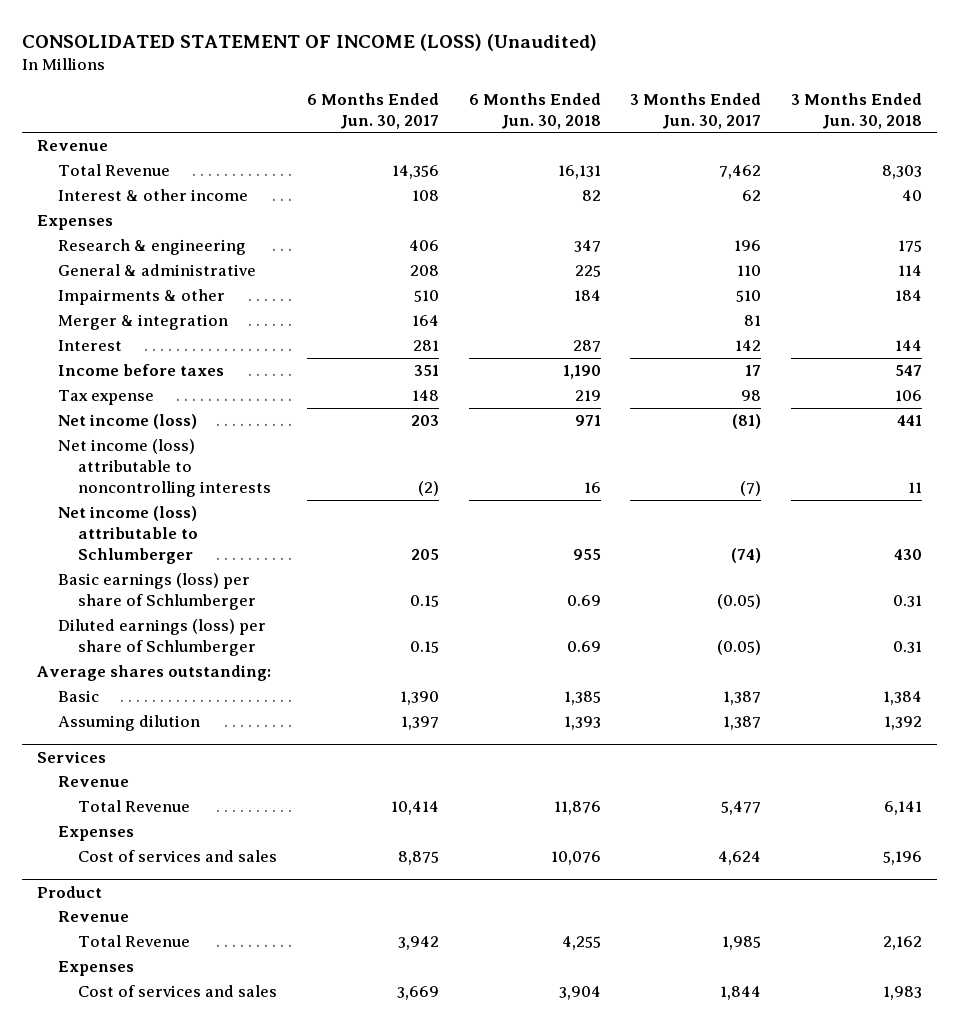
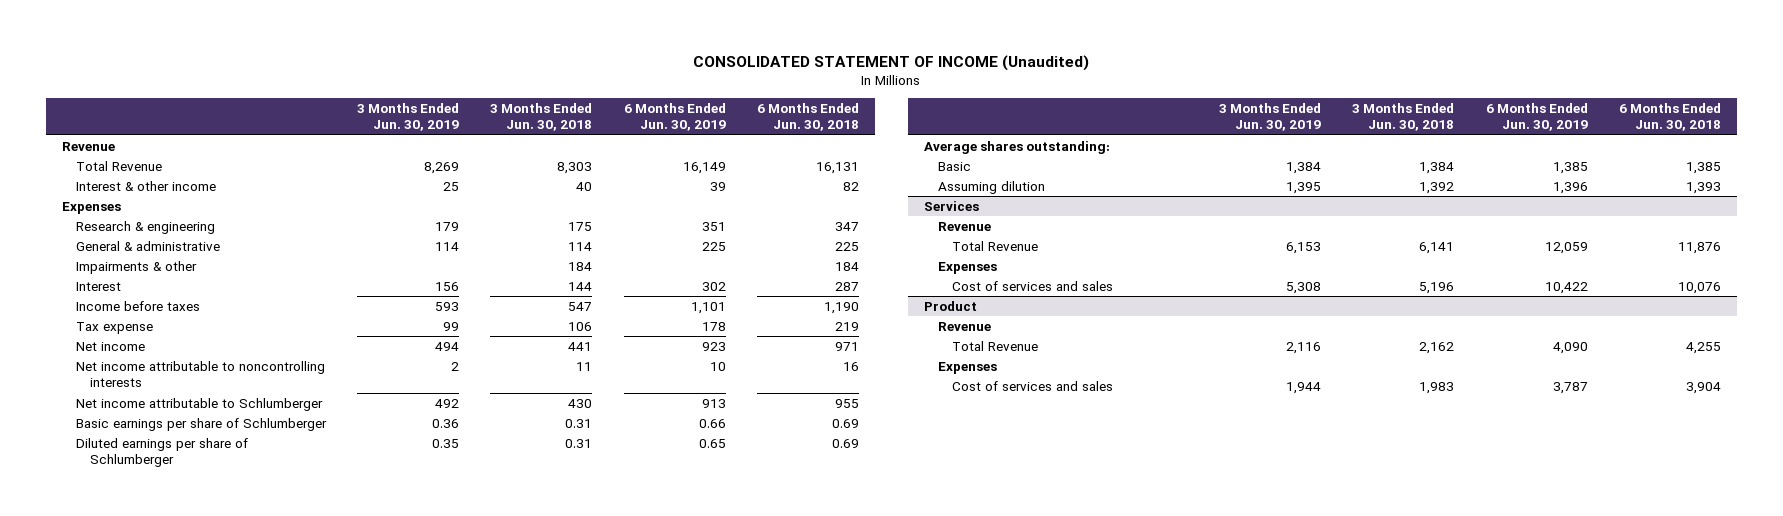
- CONSOLIDATED STATEMENT OF INCOME (LOSS) (Unaudited)
+ CONSOLIDATED STATEMENT OF INCOME (Unaudited)
- | 6 Months Ended Jun. 30, 2017 | 6 Months Ended Jun. 30, 2018 | 3 Months Ended Jun. 30, 2017 | 3 Months Ended Jun. 30, 2018
+ | 3 Months Ended Jun. 30, 2019 | 3 Months Ended Jun. 30, 2018 | 6 Months Ended Jun. 30, 2019 | 6 Months Ended Jun. 30, 2018
- Merger & integration | 164 | | 81 |
- Net income (loss) | 203 | 971 | (81) | 441
- Net income (loss) attributable to noncontrolling interests | (2) | 16 | (7) | 11
- Net income (loss) attributable to Schlumberger | 205 | 955 | (74) | 430
- Basic earnings (loss) per share of Schlumberger | 0.15 | 0.69 | (0.05) | 0.31
- Diluted earnings (loss) per share of Schlumberger | 0.15 | 0.69 | (0.05) | 0.31
+ Net income | 494 | 441 | 923 | 971
+ Net income attributable to noncontrolling interests | 2 | 11 | 10 | 16
+ Net income attributable to Schlumberger | 492 | 430 | 913 | 955
+ Basic earnings per share of Schlumberger | 0.36 | 0.31 | 0.66 | 0.69
+ Diluted earnings per share of Schlumberger | 0.35 | 0.31 | 0.65 | 0.69

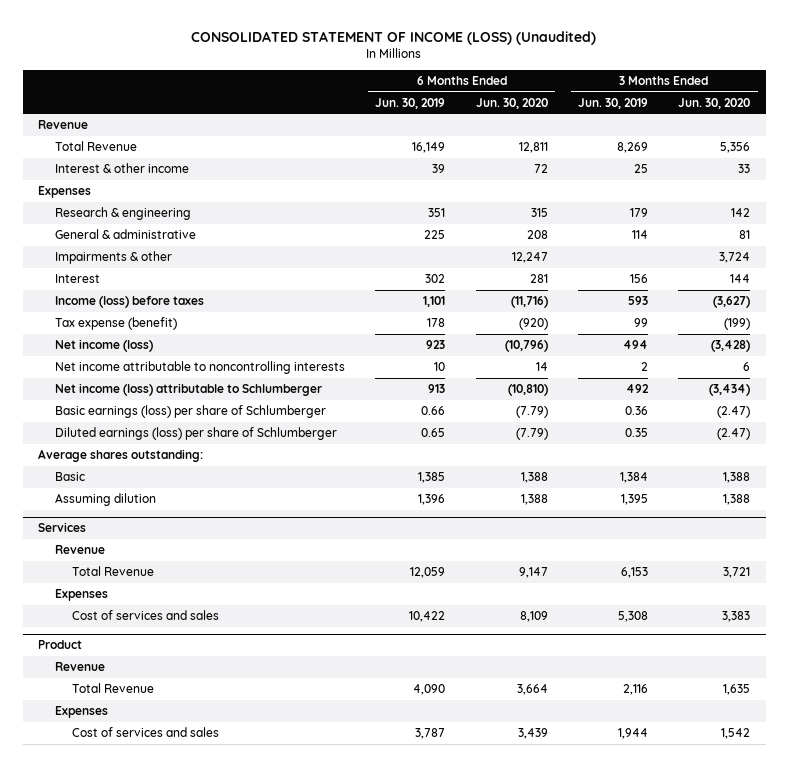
- CONSOLIDATED STATEMENT OF INCOME (Unaudited)
+ CONSOLIDATED STATEMENT OF INCOME (LOSS) (Unaudited)
- | 3 Months Ended Jun. 30, 2019 | 3 Months Ended Jun. 30, 2018 | 6 Months Ended Jun. 30, 2019 | 6 Months Ended Jun. 30, 2018
+ | 6 Months Ended Jun. 30, 2019 | 6 Months Ended Jun. 30, 2020 | 3 Months Ended Jun. 30, 2019 | 3 Months Ended Jun. 30, 2020
- Income before taxes | 593 | 547 | 1,101 | 1,190
- Tax expense | 99 | 106 | 178 | 219
- Net income | 494 | 441 | 923 | 971
+ Income (loss) before taxes | 1,101 | (11,716) | 593 | (3,627)
+ Tax expense (benefit) | 178 | (920) | 99 | (199)
+ Net income (loss) | 923 | (10,796) | 494 | (3,428)
- Net income attributable to Schlumberger | 492 | 430 | 913 | 955
- Basic earnings per share of Schlumberger | 0.36 | 0.31 | 0.66 | 0.69
- Diluted earnings per share of Schlumberger | 0.35 | 0.31 | 0.65 | 0.69
+ Net income (loss) attributable to Schlumberger | 913 | (10,810) | 492 | (3,434)
+ Basic earnings (loss) per share of Schlumberger | 0.66 | (7.79) | 0.36 | (2.47)
+ Diluted earnings (loss) per share of Schlumberger | 0.65 | (7.79) | 0.35 | (2.47)

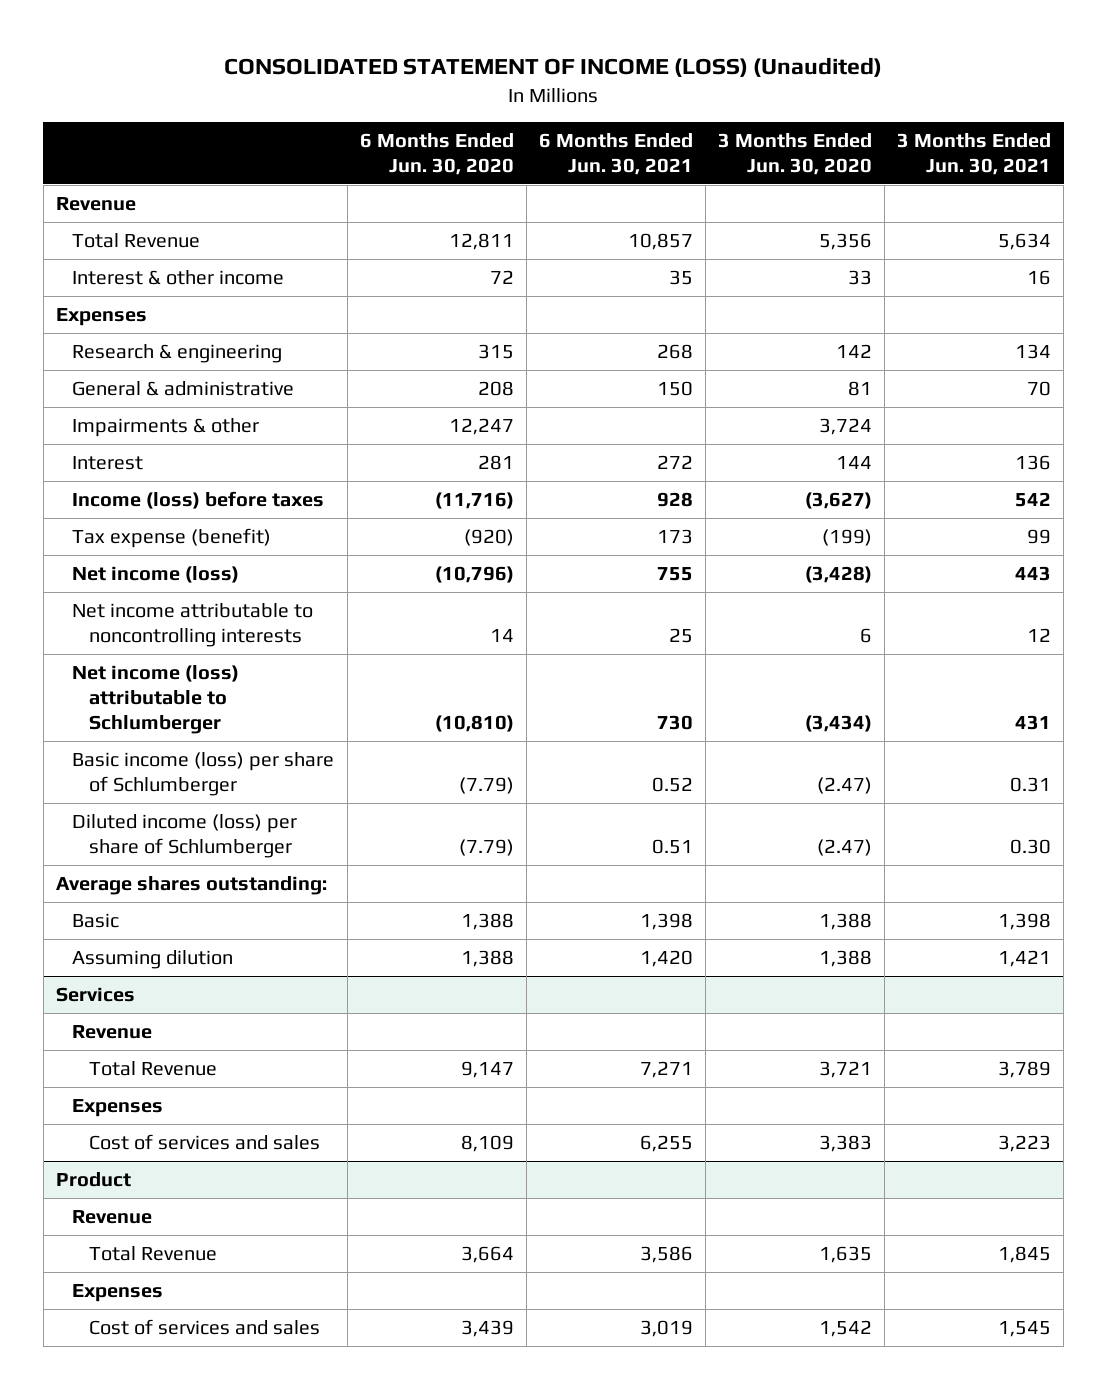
- | 6 Months Ended Jun. 30, 2019 | 6 Months Ended Jun. 30, 2020 | 3 Months Ended Jun. 30, 2019 | 3 Months Ended Jun. 30, 2020
+ | 6 Months Ended Jun. 30, 2020 | 6 Months Ended Jun. 30, 2021 | 3 Months Ended Jun. 30, 2020 | 3 Months Ended Jun. 30, 2021
- Basic earnings (loss) per share of Schlumberger | 0.66 | (7.79) | 0.36 | (2.47)
- Diluted earnings (loss) per share of Schlumberger | 0.65 | (7.79) | 0.35 | (2.47)
+ Basic income (loss) per share of Schlumberger | (7.79) | 0.52 | (2.47) | 0.31
+ Diluted income (loss) per share of Schlumberger | (7.79) | 0.51 | (2.47) | 0.30

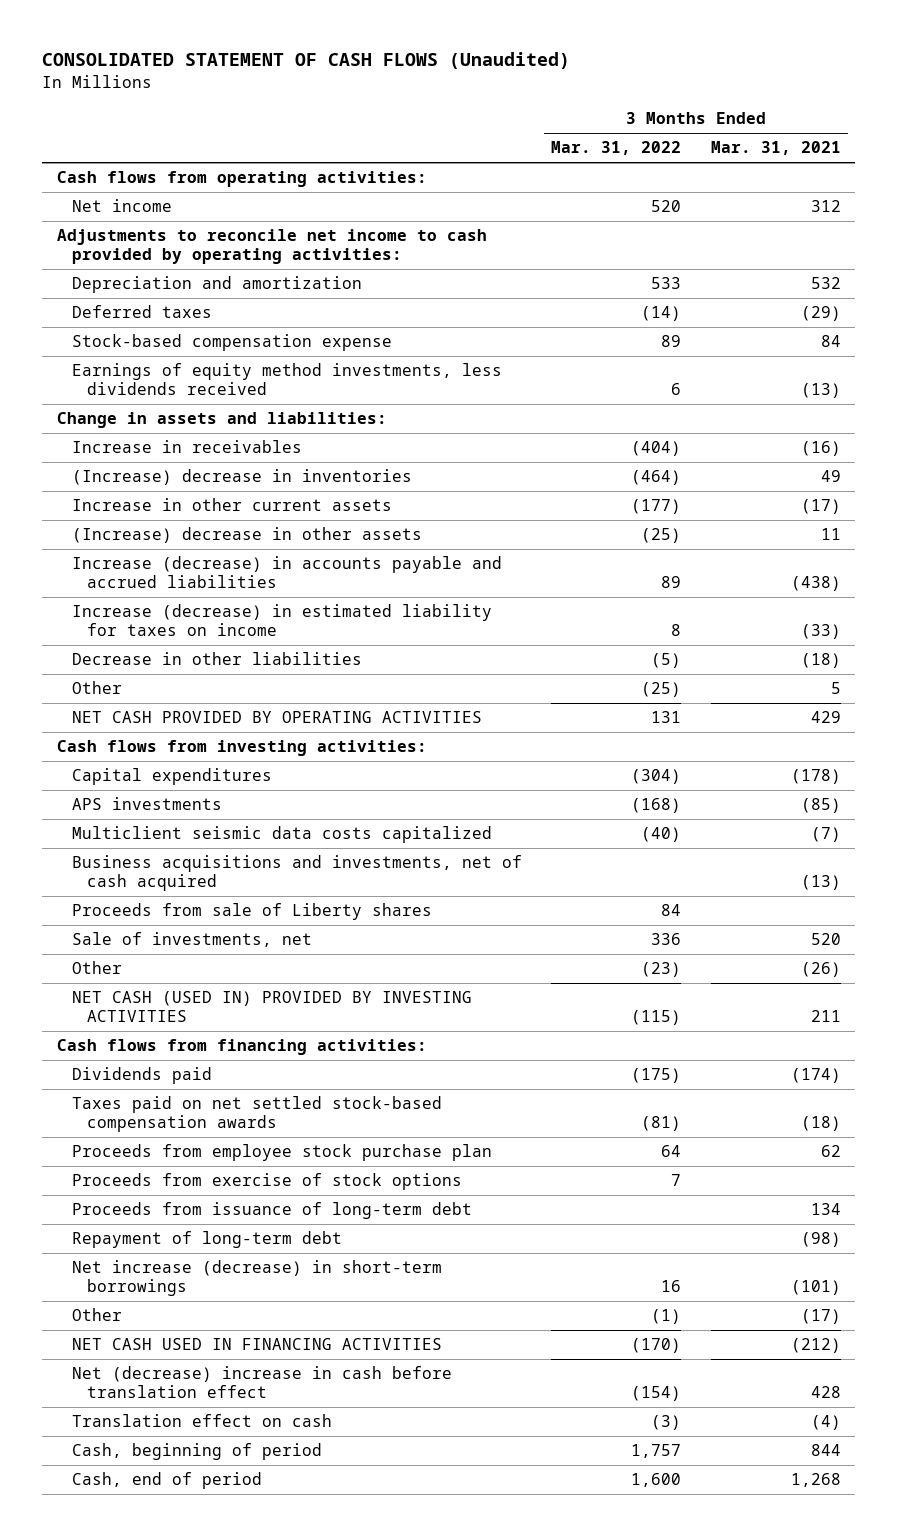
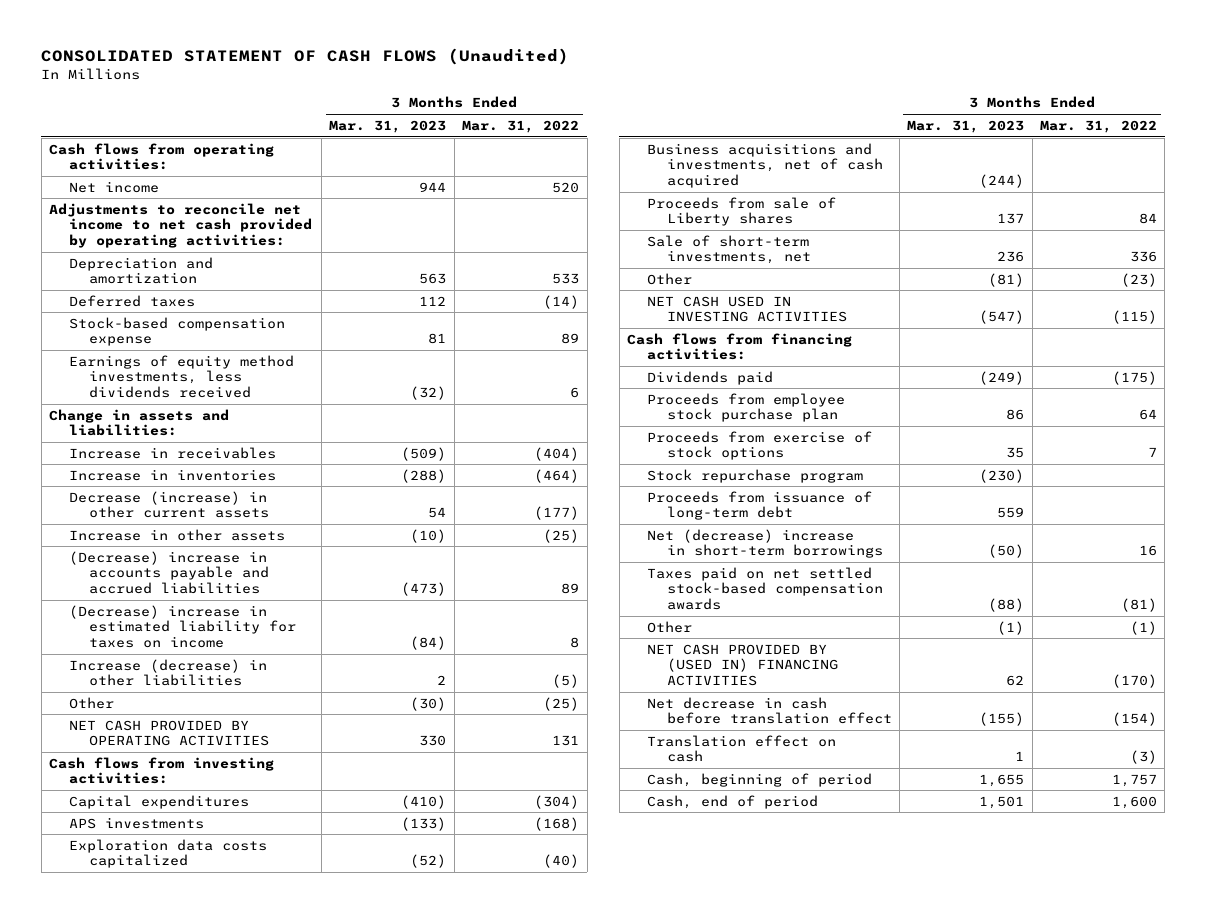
- | 3 Months Ended Mar. 31, 2022 | 3 Months Ended Mar. 31, 2021
+ | 3 Months Ended Mar. 31, 2023 | 3 Months Ended Mar. 31, 2022
- Adjustments to reconcile net income to cash provided by operating activities:
+ Adjustments to reconcile net income to net cash provided by operating activities:
- (Increase) decrease in inventories | (464) | 49
- Increase in other current assets | (177) | (17)
- (Increase) decrease in other assets | (25) | 11
- Increase (decrease) in accounts payable and accrued liabilities | 89 | (438)
- Increase (decrease) in estimated liability for taxes on income | 8 | (33)
- Decrease in other liabilities | (5) | (18)
+ Increase in inventories | (288) | (464)
+ Decrease (increase) in other current assets | 54 | (177)
+ Increase in other assets | (10) | (25)
+ (Decrease) increase in accounts payable and accrued liabilities | (473) | 89
+ (Decrease) increase in estimated liability for taxes on income | (84) | 8
+ Increase (decrease) in other liabilities | 2 | (5)
- Multiclient seismic data costs capitalized | (40) | (7)
+ Exploration data costs capitalized | (52) | (40)
- Sale of investments, net | 336 | 520
+ Sale of short-term investments, net | 236 | 336
- NET CASH (USED IN) PROVIDED BY INVESTING ACTIVITIES | (115) | 211
+ NET CASH USED IN INVESTING ACTIVITIES | (547) | (115)
+ Stock repurchase program | (230) |
- Repayment of long-term debt | | (98)
- Net increase (decrease) in short-term borrowings | 16 | (101)
+ Net (decrease) increase in short-term borrowings | (50) | 16
moved down: Taxes paid on net settled stock-based compensation awards | (88) | (81)
- NET CASH USED IN FINANCING ACTIVITIES | (170) | (212)
- Net (decrease) increase in cash before translation effect | (154) | 428
+ NET CASH PROVIDED BY (USED IN) FINANCING ACTIVITIES | 62 | (170)
+ Net decrease in cash before translation effect | (155) | (154)

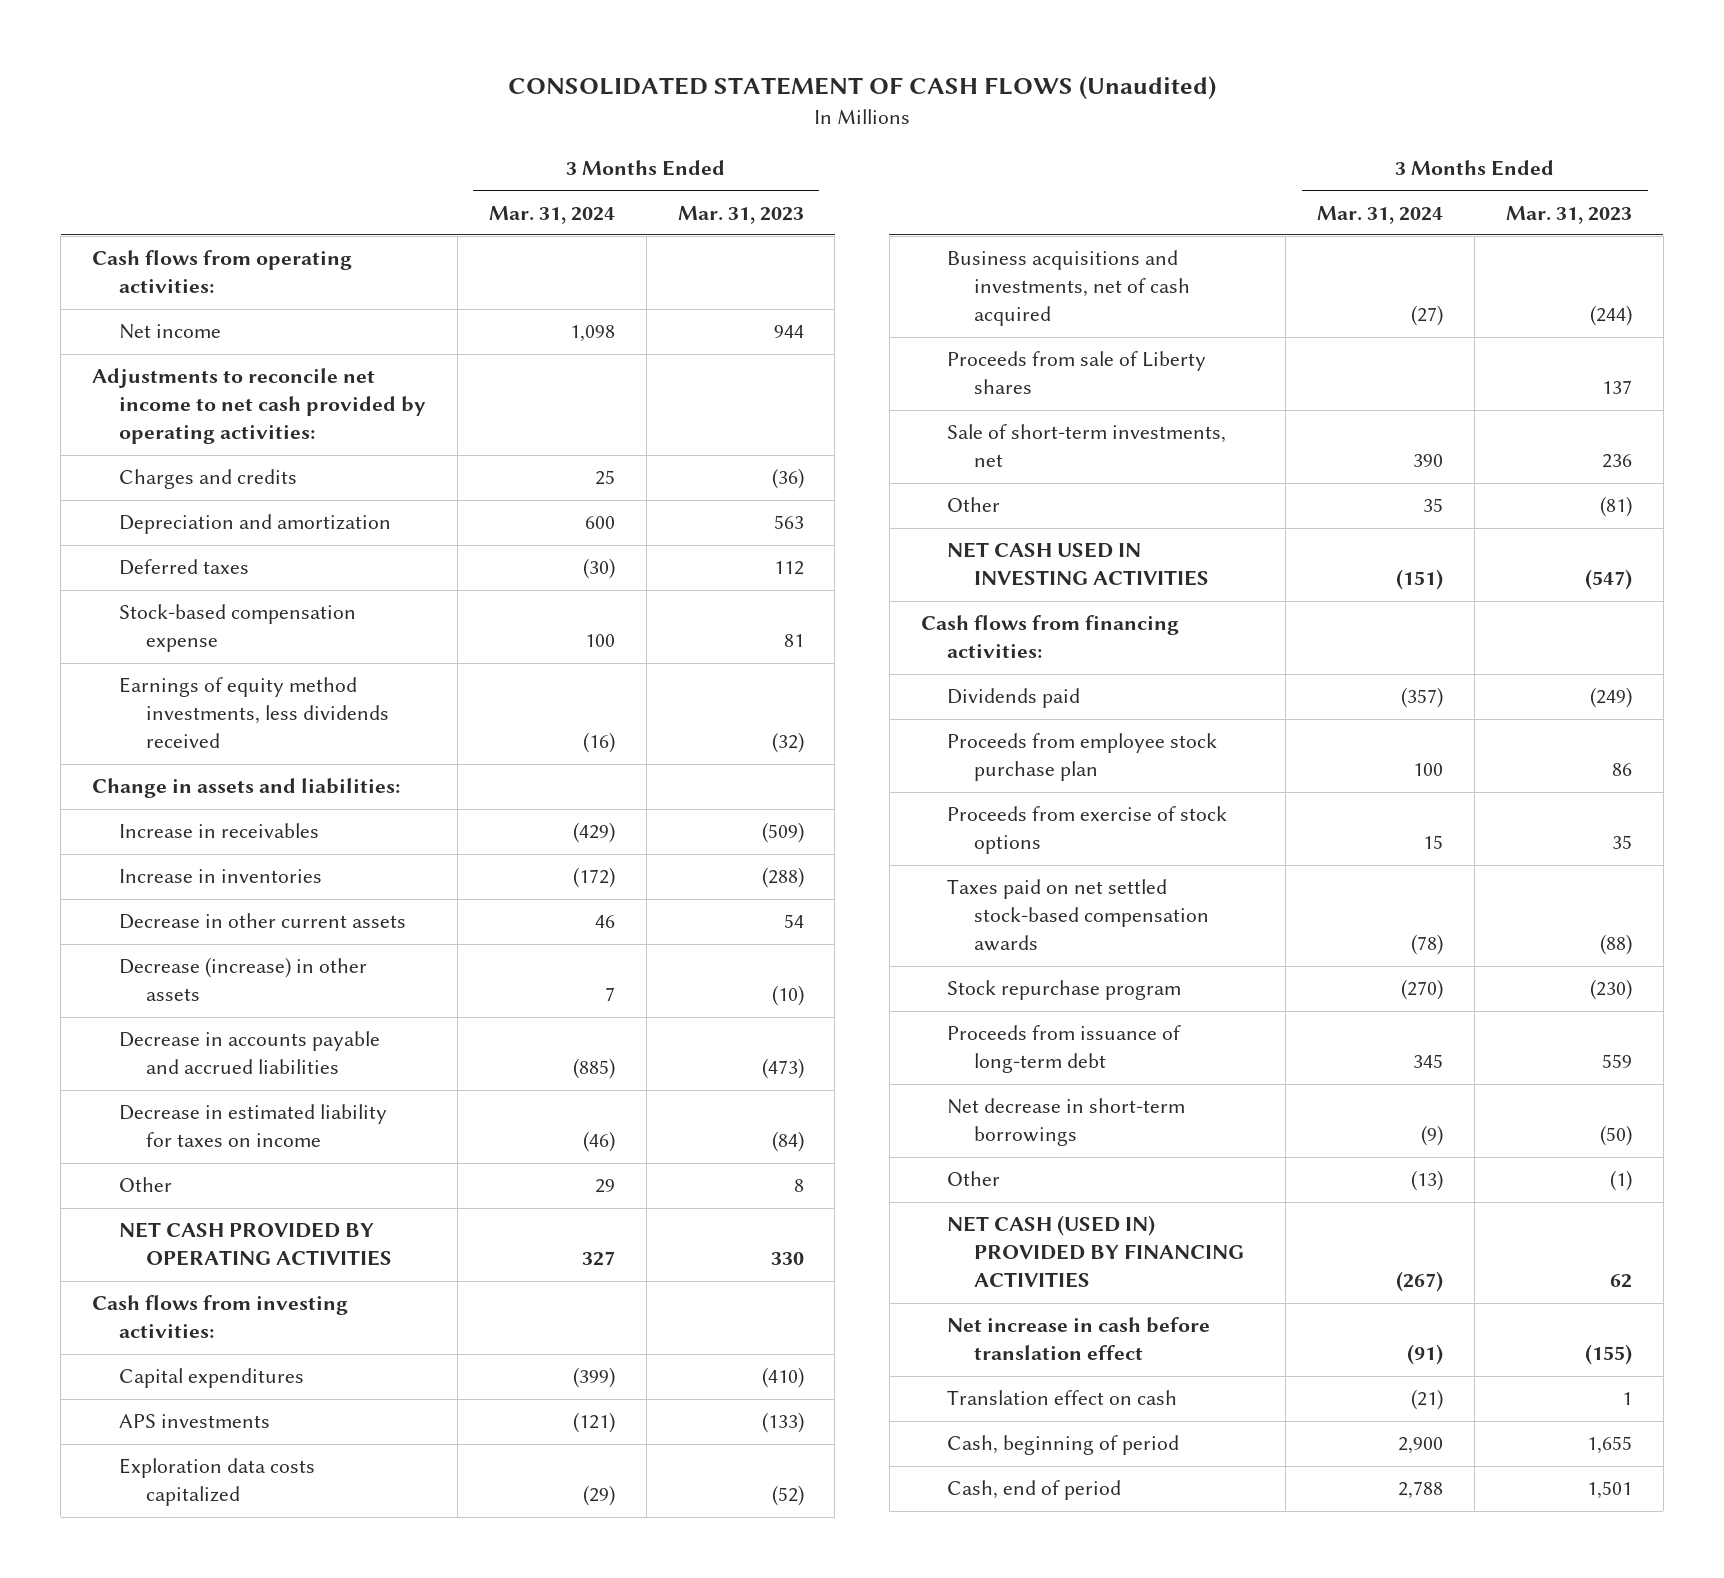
- | 3 Months Ended Mar. 31, 2023 | 3 Months Ended Mar. 31, 2022
+ | 3 Months Ended Mar. 31, 2024 | 3 Months Ended Mar. 31, 2023
+ Charges and credits | 25 | (36)
- Decrease (increase) in other current assets | 54 | (177)
- Increase in other assets | (10) | (25)
- (Decrease) increase in accounts payable and accrued liabilities | (473) | 89
- (Decrease) increase in estimated liability for taxes on income | (84) | 8
- Increase (decrease) in other liabilities | 2 | (5)
- Other | (30) | (25)
+ Decrease in other current assets | 46 | 54
+ Decrease (increase) in other assets | 7 | (10)
+ Decrease in accounts payable and accrued liabilities | (885) | (473)
+ Decrease in estimated liability for taxes on income | (46) | (84)
+ Other | 29 | 8
moved up: Taxes paid on net settled stock-based compensation awards | (78) | (88)
- Net (decrease) increase in short-term borrowings | (50) | 16
+ Net decrease in short-term borrowings | (9) | (50)
- NET CASH PROVIDED BY (USED IN) FINANCING ACTIVITIES | 62 | (170)
- Net decrease in cash before translation effect | (155) | (154)
+ NET CASH (USED IN) PROVIDED BY FINANCING ACTIVITIES | (267) | 62
+ Net increase in cash before translation effect | (91) | (155)

